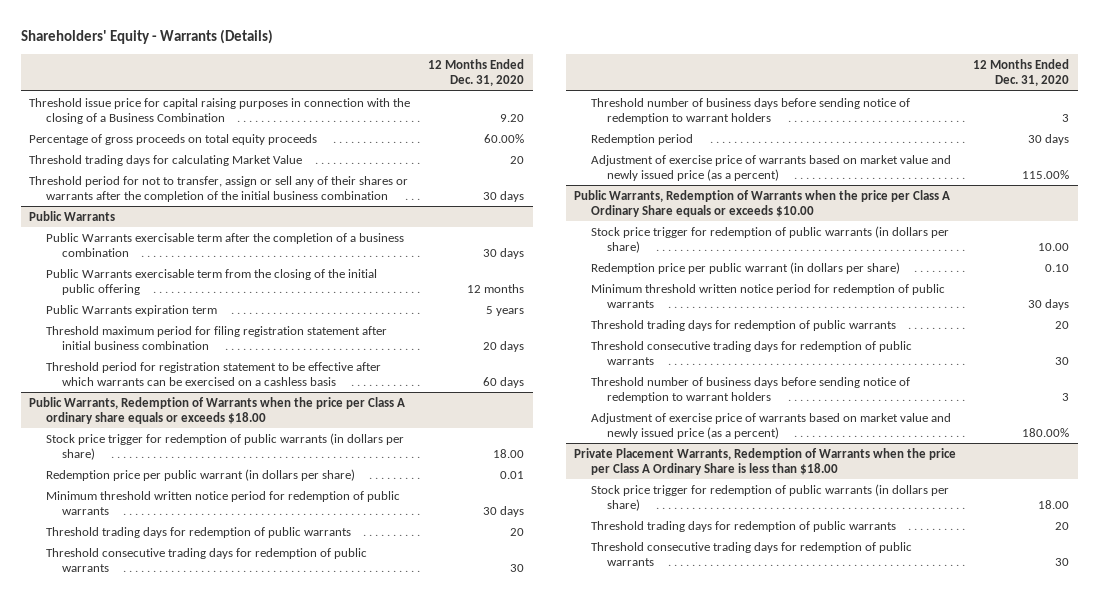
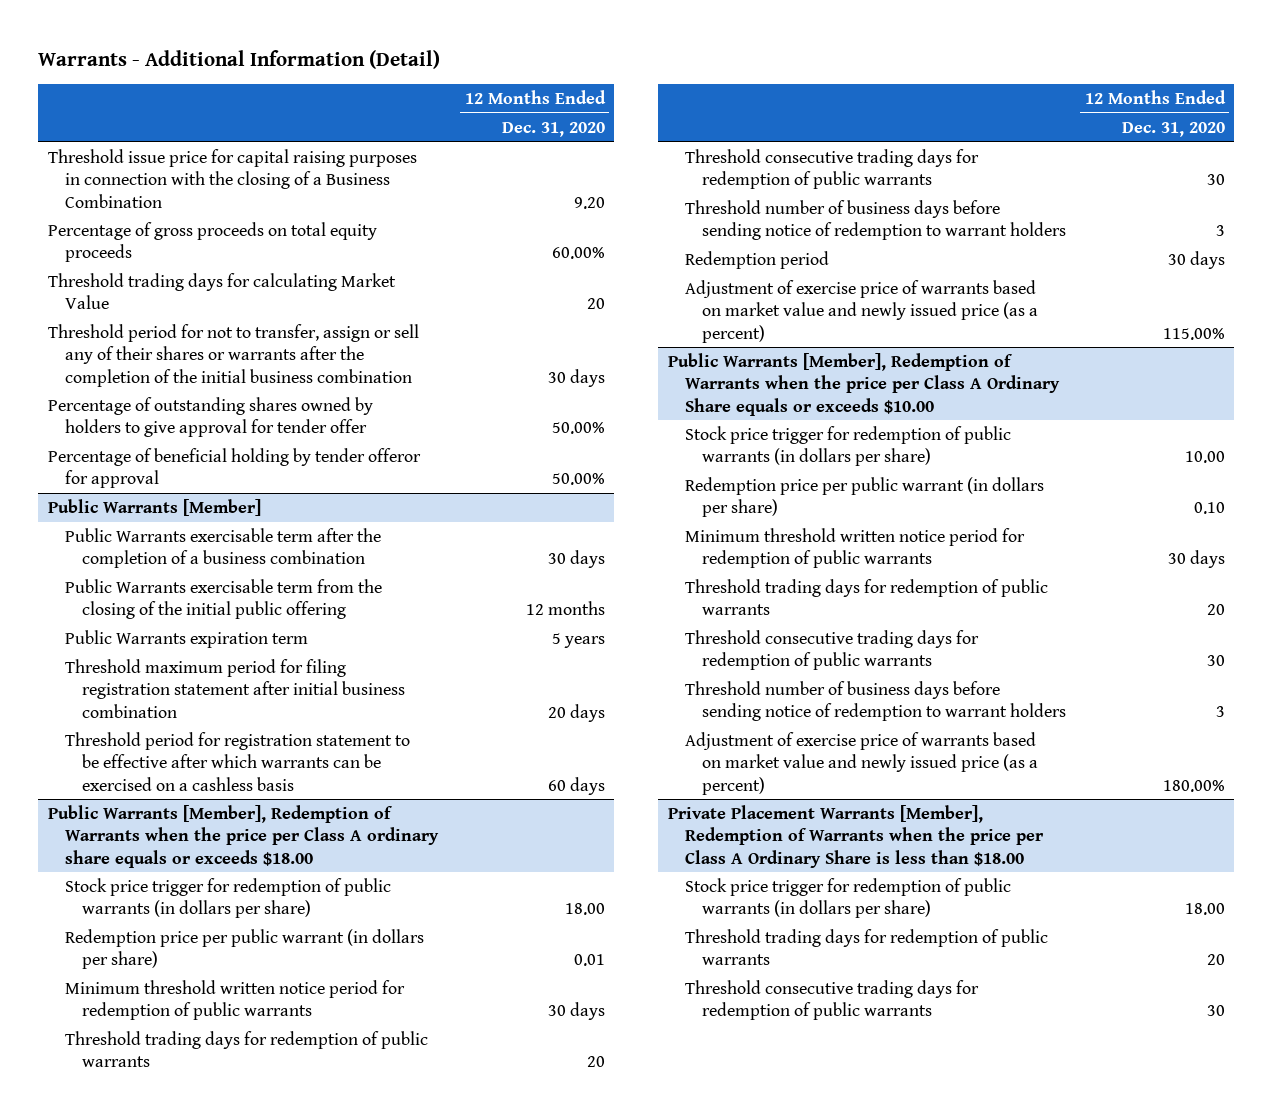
- Shareholders' Equity - Warrants (Details)
+ Warrants - Additional Information (Detail)
- Public Warrants
+ Percentage of outstanding shares owned by holders to give approval for tender offer | 50.00%
+ Percentage of beneficial holding by tender offeror for approval | 50.00%
+ Public Warrants [Member]
- Public Warrants, Redemption of Warrants when the price per Class A ordinary share equals or exceeds $18.00
+ Public Warrants [Member], Redemption of Warrants when the price per Class A ordinary share equals or exceeds $18.00
- Public Warrants, Redemption of Warrants when the price per Class A Ordinary Share equals or exceeds $10.00
+ Public Warrants [Member], Redemption of Warrants when the price per Class A Ordinary Share equals or exceeds $10.00
- Private Placement Warrants, Redemption of Warrants when the price per Class A Ordinary Share is less than $18.00
+ Private Placement Warrants [Member], Redemption of Warrants when the price per Class A Ordinary Share is less than $18.00

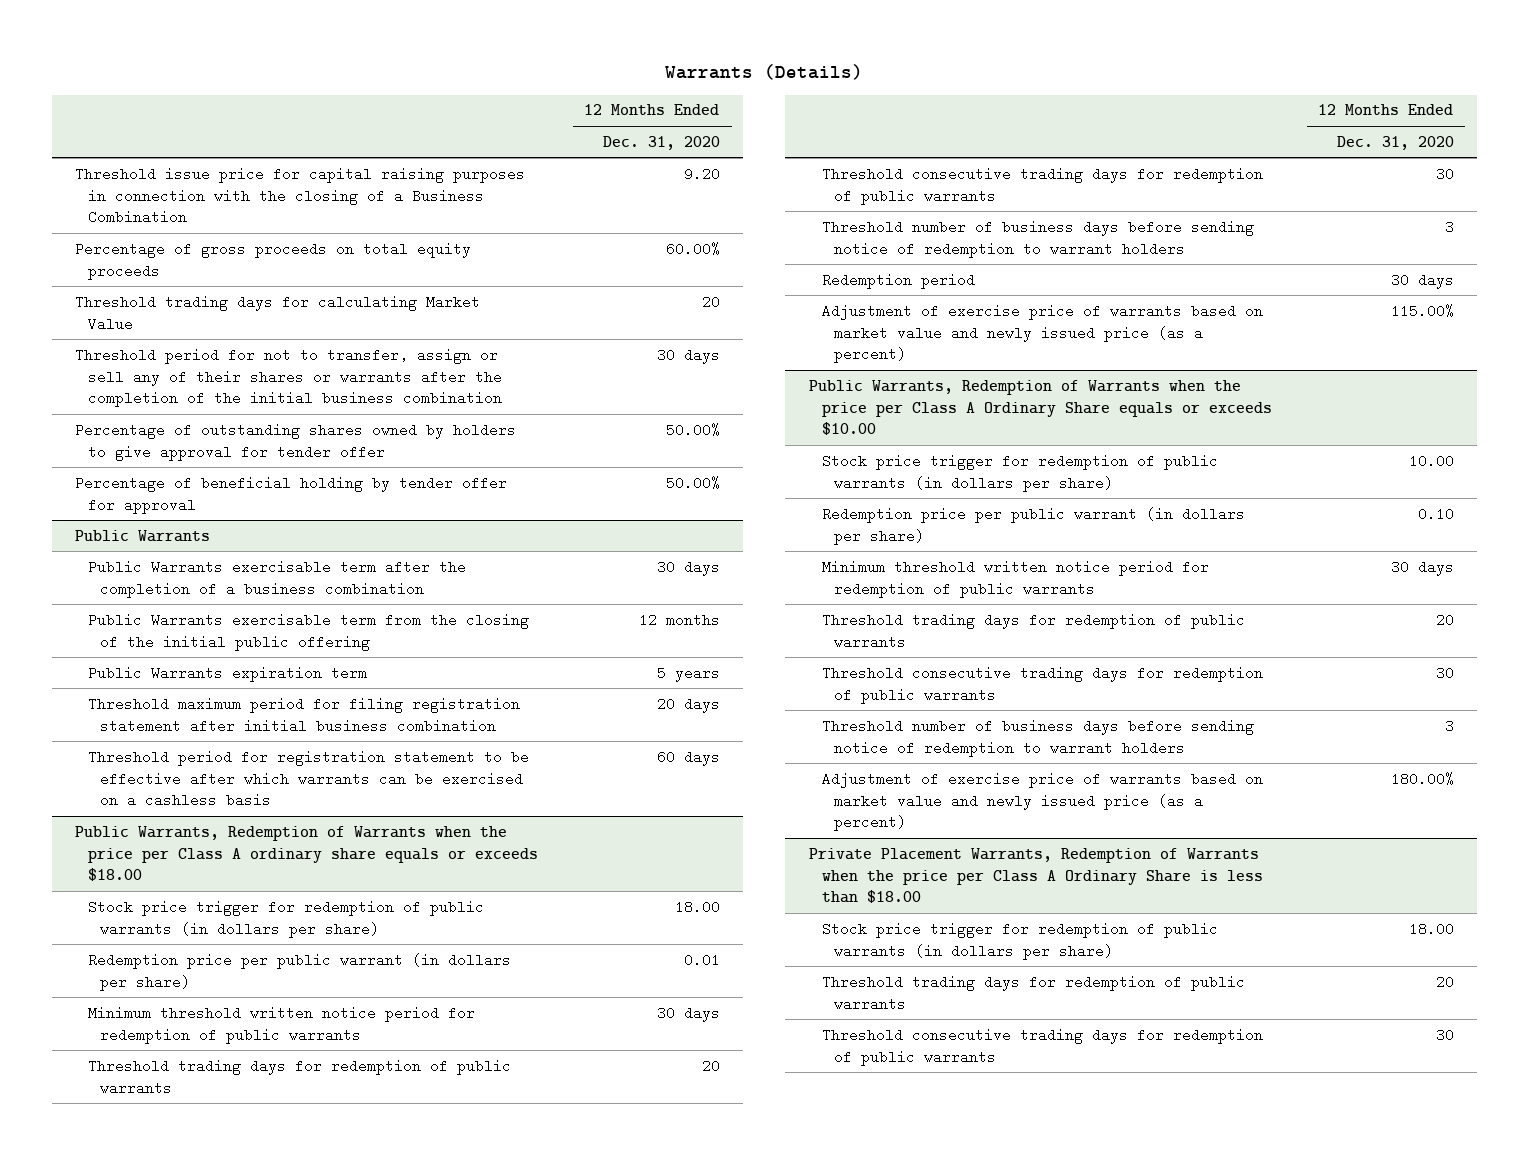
- Warrants - Additional Information (Detail)
+ Warrants (Details)
- Percentage of beneficial holding by tender offeror for approval | 50.00%
- Public Warrants [Member]
+ Percentage of beneficial holding by tender offer for approval | 50.00%
+ Public Warrants
- Public Warrants [Member], Redemption of Warrants when the price per Class A ordinary share equals or exceeds $18.00
+ Public Warrants, Redemption of Warrants when the price per Class A ordinary share equals or exceeds $18.00
- Public Warrants [Member], Redemption of Warrants when the price per Class A Ordinary Share equals or exceeds $10.00
+ Public Warrants, Redemption of Warrants when the price per Class A Ordinary Share equals or exceeds $10.00
- Private Placement Warrants [Member], Redemption of Warrants when the price per Class A Ordinary Share is less than $18.00
+ Private Placement Warrants, Redemption of Warrants when the price per Class A Ordinary Share is less than $18.00

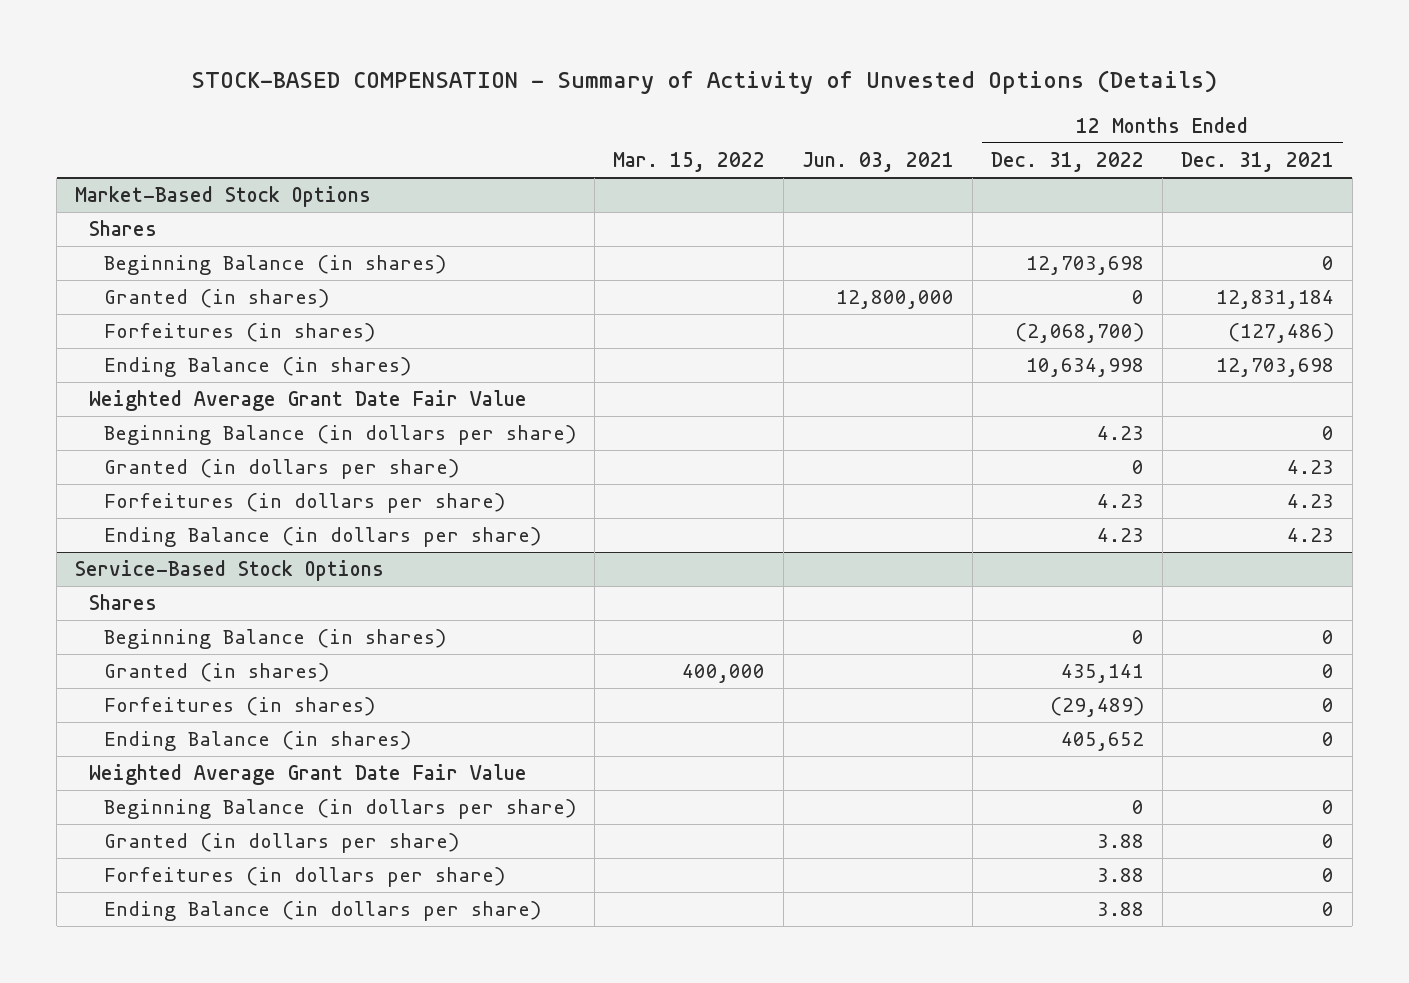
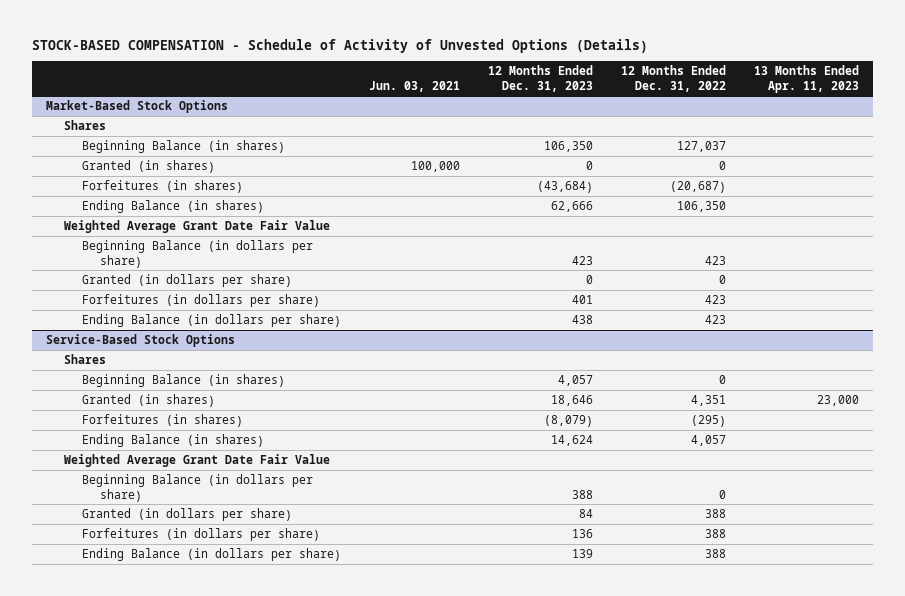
- STOCK-BASED COMPENSATION - Summary of Activity of Unvested Options (Details)
+ STOCK-BASED COMPENSATION - Schedule of Activity of Unvested Options (Details)
- | Mar. 15, 2022 | Jun. 03, 2021 | 12 Months Ended Dec. 31, 2022 | 12 Months Ended Dec. 31, 2021
+ | Jun. 03, 2021 | 12 Months Ended Dec. 31, 2023 | 12 Months Ended Dec. 31, 2022 | 13 Months Ended Apr. 11, 2023
@ Market-Based Stock Options
- Beginning Balance (in shares) | | | 12,703,698 | 0
- Granted (in shares) | | 12,800,000 | 0 | 12,831,184
- Forfeitures (in shares) | | | (2,068,700) | (127,486)
- Ending Balance (in shares) | | | 10,634,998 | 12,703,698
+ Beginning Balance (in shares) | | 106,350 | 127,037 |
+ Granted (in shares) | 100,000 | 0 | 0 |
+ Forfeitures (in shares) | | (43,684) | (20,687) |
+ Ending Balance (in shares) | | 62,666 | 106,350 |
- Beginning Balance (in dollars per share) | | | 4.23 | 0
+ Beginning Balance (in dollars per share) | | 423 | 423 |
- Forfeitures (in dollars per share) | | | 4.23 | 4.23
- Ending Balance (in dollars per share) | | | 4.23 | 4.23
+ Forfeitures (in dollars per share) | | 401 | 423 |
+ Ending Balance (in dollars per share) | | 438 | 423 |
@ Service-Based Stock Options
- Granted (in shares) | 400,000 | | 435,141 | 0
- Forfeitures (in shares) | | | (29,489) | 0
- Ending Balance (in shares) | | | 405,652 | 0
+ Granted (in shares) | | 18,646 | 4,351 | 23,000
+ Forfeitures (in shares) | | (8,079) | (295) |
+ Ending Balance (in shares) | | 14,624 | 4,057 |
- Granted (in dollars per share) | | | 3.88 | 0
- Forfeitures (in dollars per share) | | | 3.88 | 0
- Ending Balance (in dollars per share) | | | 3.88 | 0
+ Granted (in dollars per share) | | 84 | 388 |
+ Forfeitures (in dollars per share) | | 136 | 388 |
+ Ending Balance (in dollars per share) | | 139 | 388 |

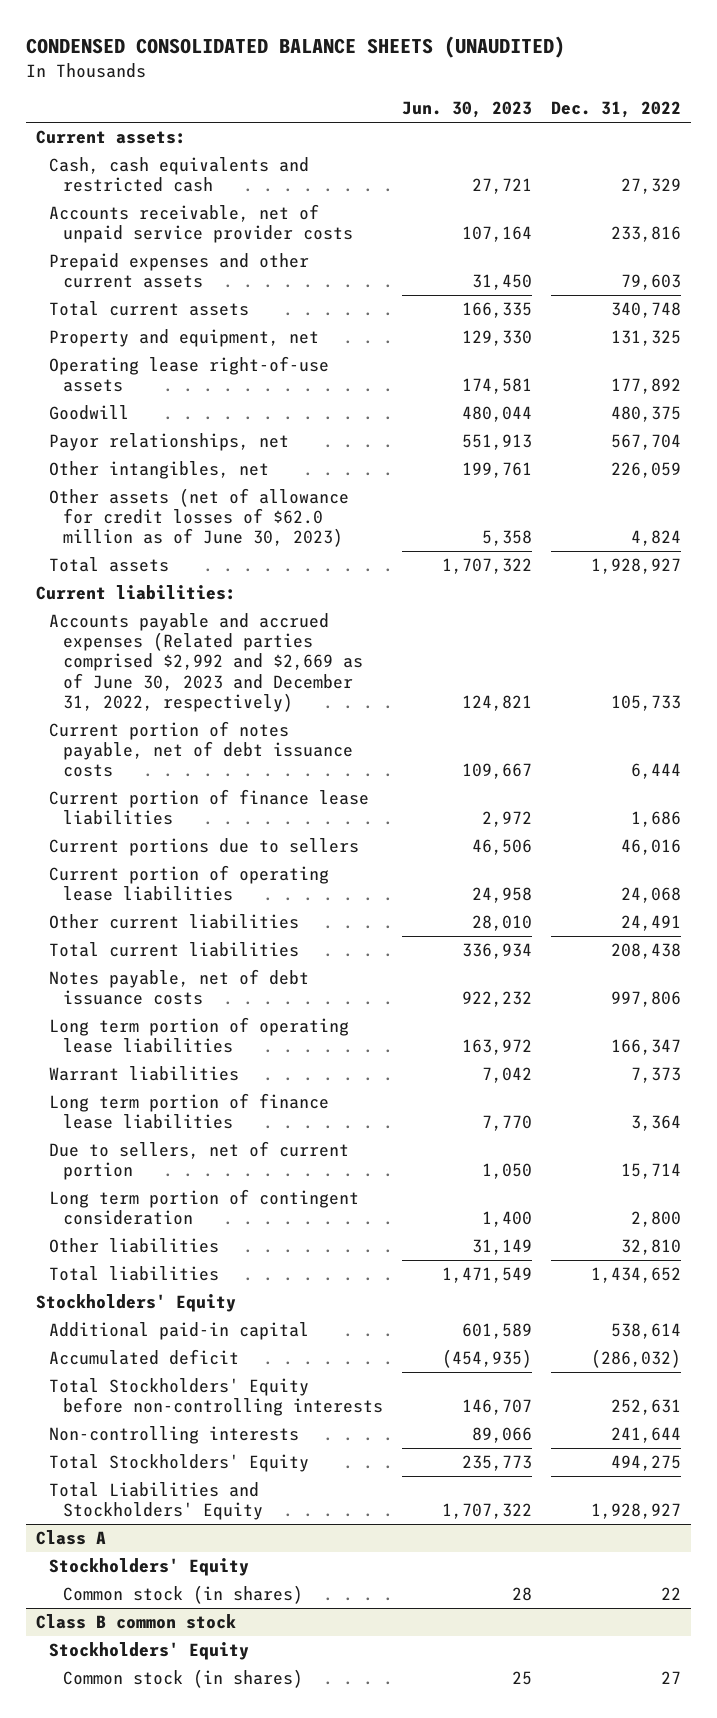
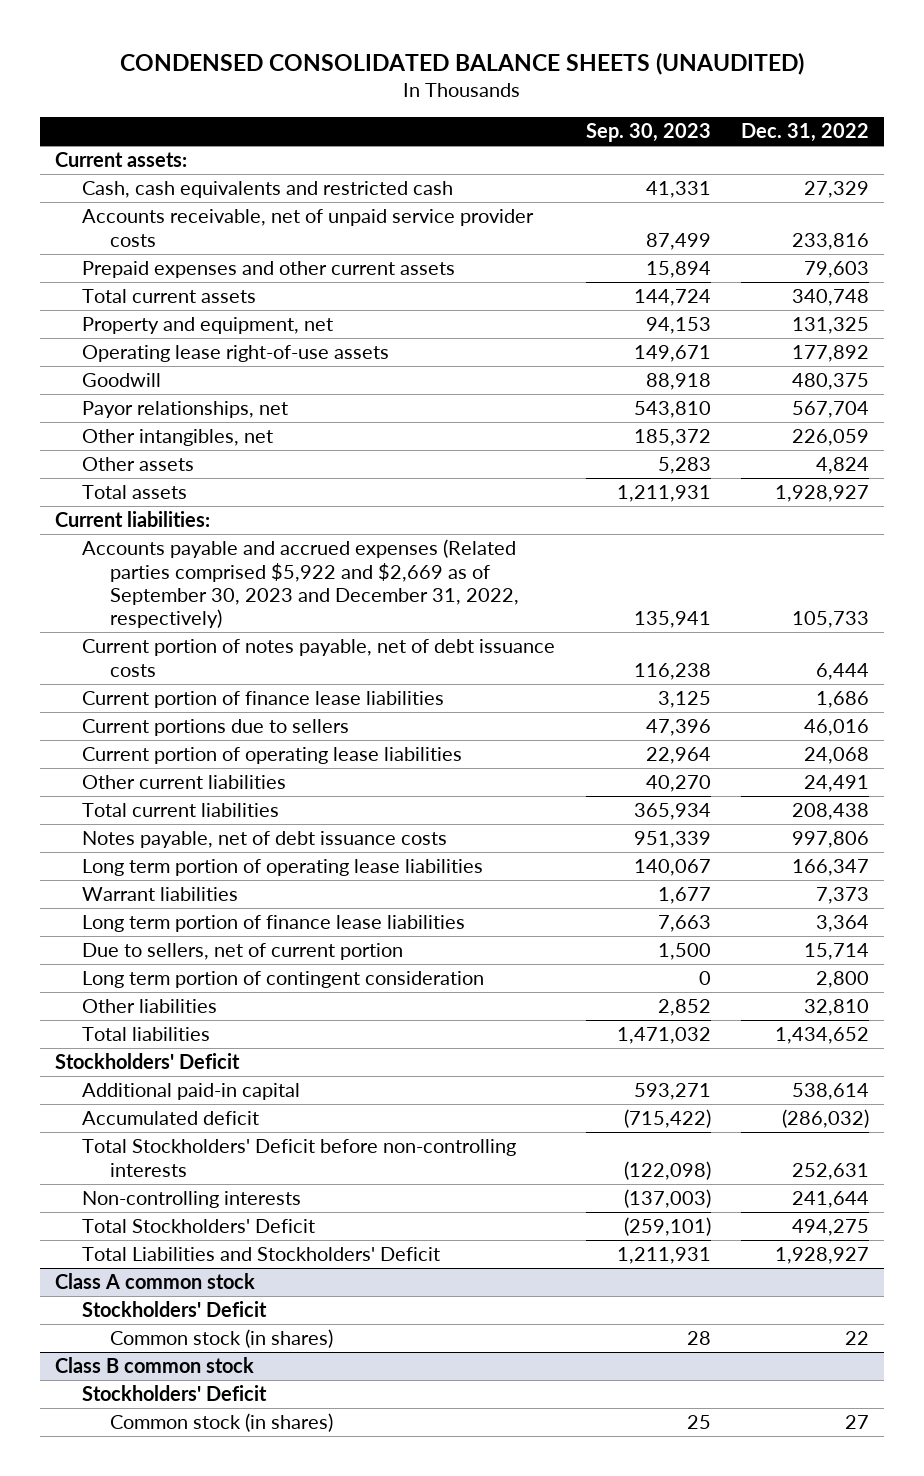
- | Jun. 30, 2023 | Dec. 31, 2022
+ | Sep. 30, 2023 | Dec. 31, 2022
- Other assets (net of allowance for credit losses of $62.0 million as of June 30, 2023) | 5,358 | 4,824
+ Other assets | 5,283 | 4,824
- Accounts payable and accrued expenses (Related parties comprised $2,992 and $2,669 as of June 30, 2023 and December 31, 2022, respectively) | 124,821 | 105,733
+ Accounts payable and accrued expenses (Related parties comprised $5,922 and $2,669 as of September 30, 2023 and December 31, 2022, respectively) | 135,941 | 105,733
- Stockholders' Equity
+ Stockholders' Deficit
- Total Stockholders' Equity before non-controlling interests | 146,707 | 252,631
+ Total Stockholders' Deficit before non-controlling interests | (122,098) | 252,631
- Total Stockholders' Equity | 235,773 | 494,275
- Total Liabilities and Stockholders' Equity | 1,707,322 | 1,928,927
- Class A
- Stockholders' Equity
+ Total Stockholders' Deficit | (259,101) | 494,275
+ Total Liabilities and Stockholders' Deficit | 1,211,931 | 1,928,927
+ Class A common stock
+ Stockholders' Deficit
@ Class B common stock
- Stockholders' Equity
+ Stockholders' Deficit

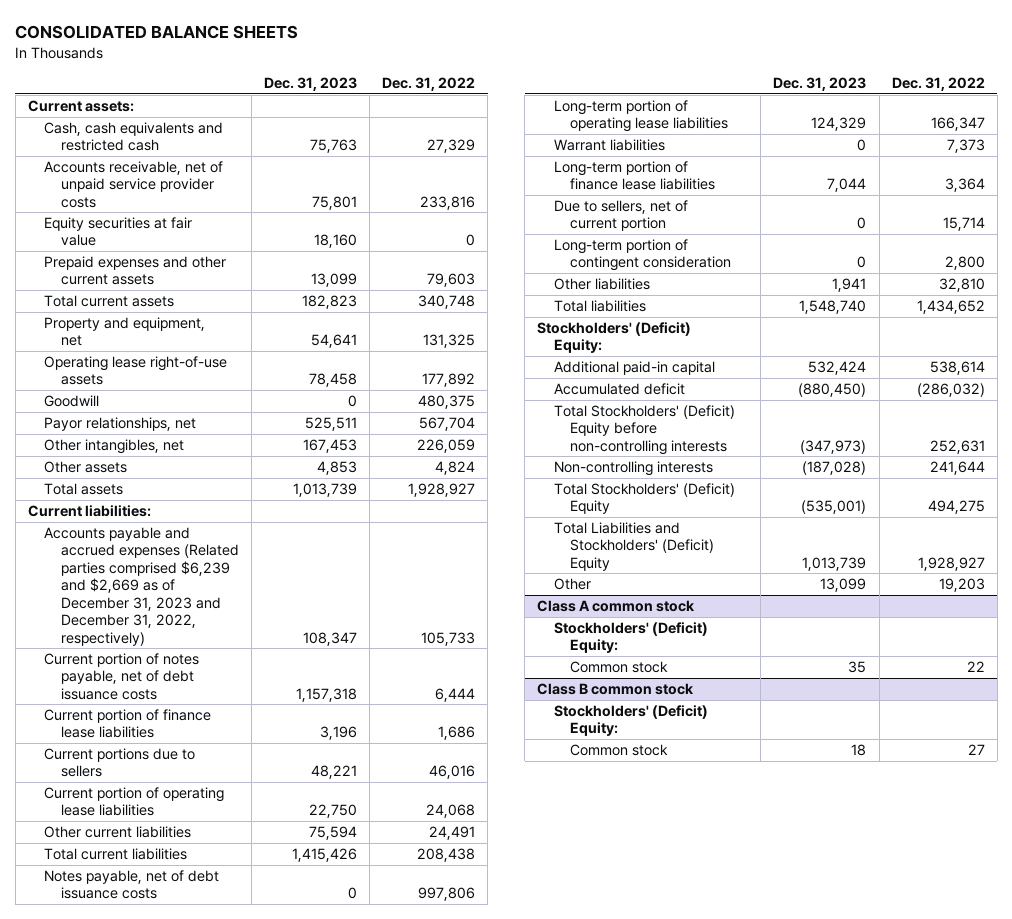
- CONDENSED CONSOLIDATED BALANCE SHEETS (UNAUDITED)
+ CONSOLIDATED BALANCE SHEETS
- | Sep. 30, 2023 | Dec. 31, 2022
+ | Dec. 31, 2023 | Dec. 31, 2022
+ Equity securities at fair value | 18,160 | 0
- Accounts payable and accrued expenses (Related parties comprised $5,922 and $2,669 as of September 30, 2023 and December 31, 2022, respectively) | 135,941 | 105,733
+ Accounts payable and accrued expenses (Related parties comprised $6,239 and $2,669 as of December 31, 2023 and December 31, 2022, respectively) | 108,347 | 105,733
- Long term portion of operating lease liabilities | 140,067 | 166,347
+ Long-term portion of operating lease liabilities | 124,329 | 166,347
- Long term portion of finance lease liabilities | 7,663 | 3,364
+ Long-term portion of finance lease liabilities | 7,044 | 3,364
- Long term portion of contingent consideration | 0 | 2,800
+ Long-term portion of contingent consideration | 0 | 2,800
- Stockholders' Deficit
+ Stockholders' (Deficit) Equity:
- Total Stockholders' Deficit before non-controlling interests | (122,098) | 252,631
+ Total Stockholders' (Deficit) Equity before non-controlling interests | (347,973) | 252,631
- Total Stockholders' Deficit | (259,101) | 494,275
- Total Liabilities and Stockholders' Deficit | 1,211,931 | 1,928,927
+ Total Stockholders' (Deficit) Equity | (535,001) | 494,275
+ Total Liabilities and Stockholders' (Deficit) Equity | 1,013,739 | 1,928,927
+ Other | 13,099 | 19,203
@ Class A common stock
- Stockholders' Deficit
- Common stock (in shares) | 28 | 22
+ Stockholders' (Deficit) Equity:
+ Common stock | 35 | 22
@ Class B common stock
- Stockholders' Deficit
- Common stock (in shares) | 25 | 27
+ Stockholders' (Deficit) Equity:
+ Common stock | 18 | 27

